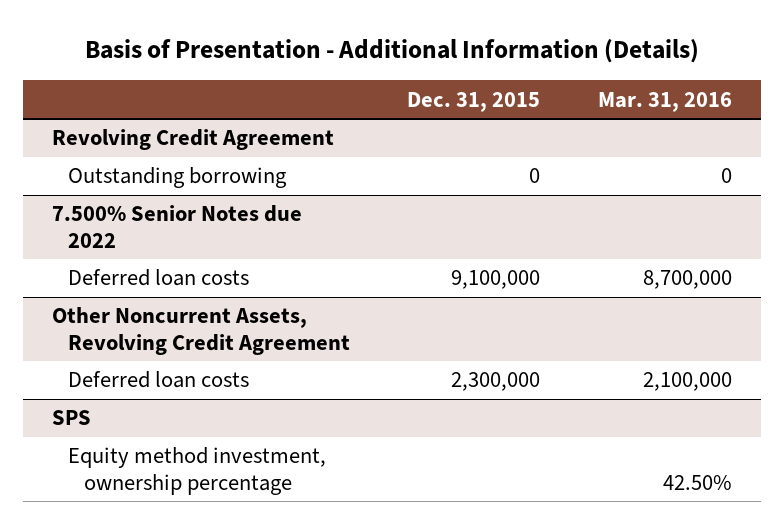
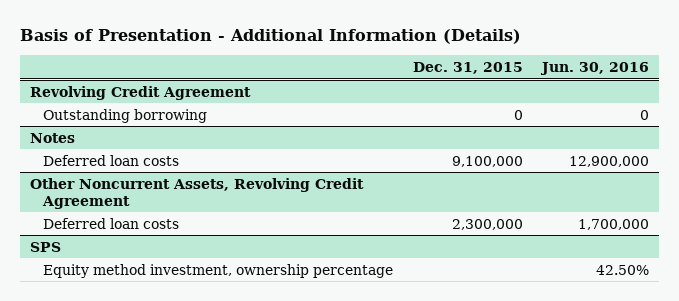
- | Dec. 31, 2015 | Mar. 31, 2016
+ | Dec. 31, 2015 | Jun. 30, 2016
- 7.500% Senior Notes due 2022
+ Notes

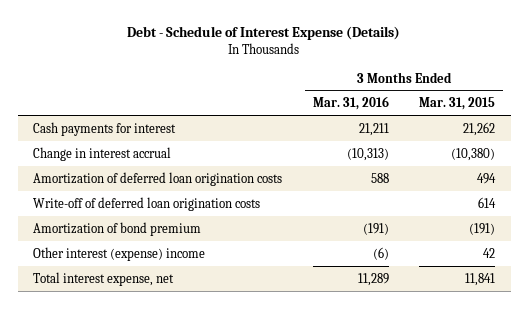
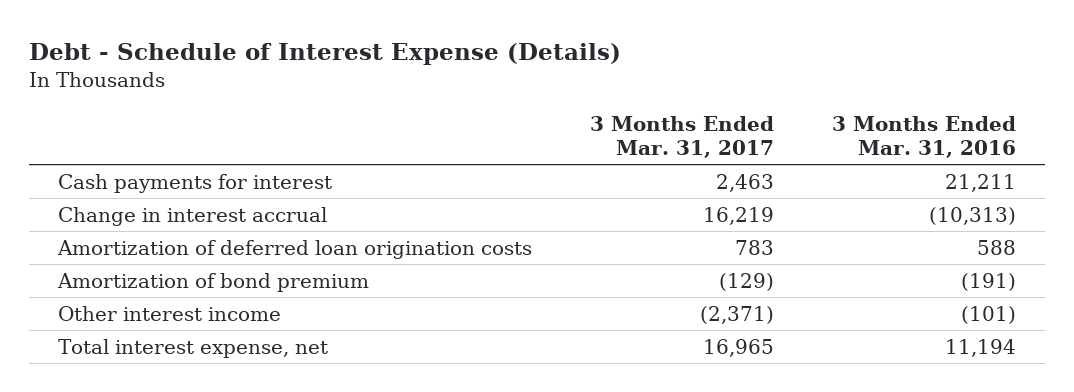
- | 3 Months Ended Mar. 31, 2016 | 3 Months Ended Mar. 31, 2015
+ | 3 Months Ended Mar. 31, 2017 | 3 Months Ended Mar. 31, 2016
- Write-off of deferred loan origination costs | | 614
- Other interest (expense) income | (6) | 42
- Total interest expense, net | 11,289 | 11,841
+ Other interest income | (2,371) | (101)
+ Total interest expense, net | 16,965 | 11,194

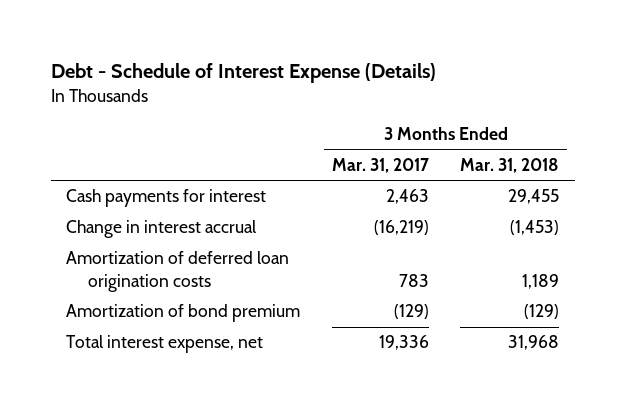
- | 3 Months Ended Mar. 31, 2017 | 3 Months Ended Mar. 31, 2016
+ | 3 Months Ended Mar. 31, 2017 | 3 Months Ended Mar. 31, 2018
- Change in interest accrual | 16,219 | (10,313)
+ Change in interest accrual | (16,219) | (1,453)
- Other interest income | (2,371) | (101)
- Total interest expense, net | 16,965 | 11,194
+ Total interest expense, net | 19,336 | 31,968

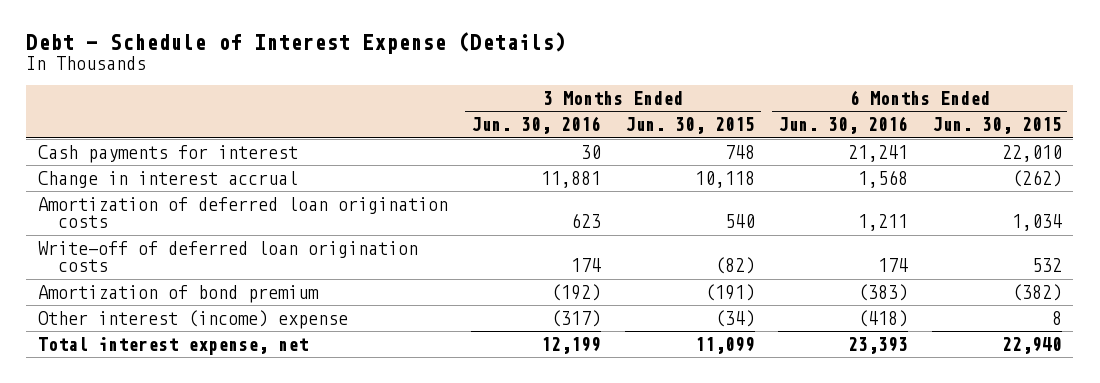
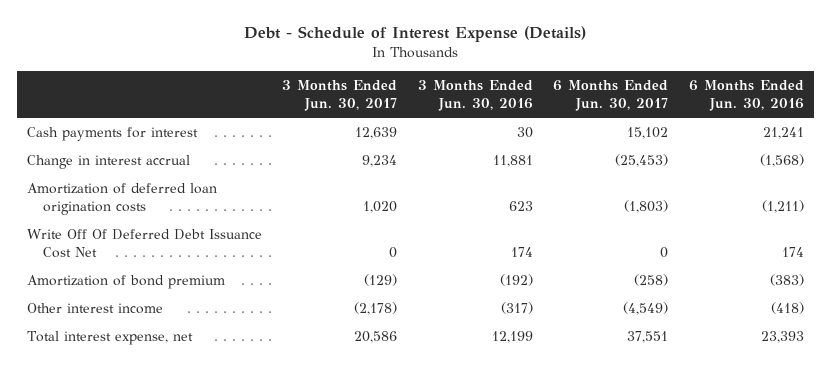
- | 3 Months Ended Jun. 30, 2016 | 3 Months Ended Jun. 30, 2015 | 6 Months Ended Jun. 30, 2016 | 6 Months Ended Jun. 30, 2015
+ | 3 Months Ended Jun. 30, 2017 | 3 Months Ended Jun. 30, 2016 | 6 Months Ended Jun. 30, 2017 | 6 Months Ended Jun. 30, 2016
- Change in interest accrual | 11,881 | 10,118 | 1,568 | (262)
- Amortization of deferred loan origination costs | 623 | 540 | 1,211 | 1,034
- Write-off of deferred loan origination costs | 174 | (82) | 174 | 532
+ Change in interest accrual | 9,234 | 11,881 | (25,453) | (1,568)
+ Amortization of deferred loan origination costs | 1,020 | 623 | (1,803) | (1,211)
+ Write Off Of Deferred Debt Issuance Cost Net | 0 | 174 | 0 | 174
- Other interest (income) expense | (317) | (34) | (418) | 8
+ Other interest income | (2,178) | (317) | (4,549) | (418)

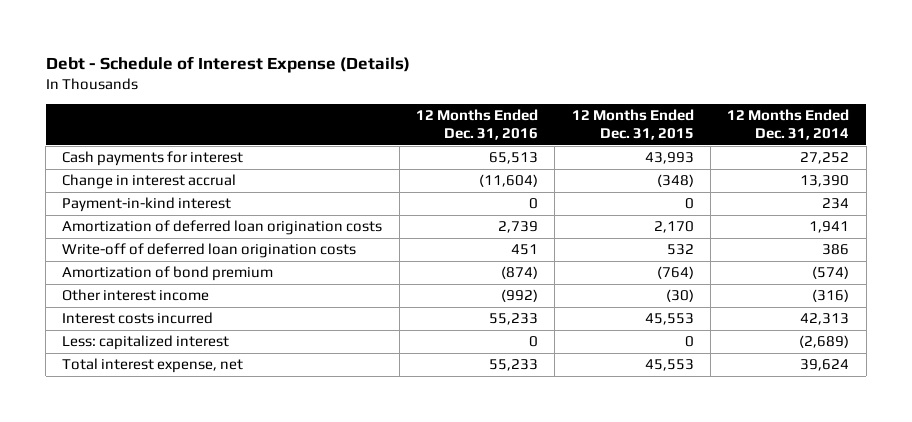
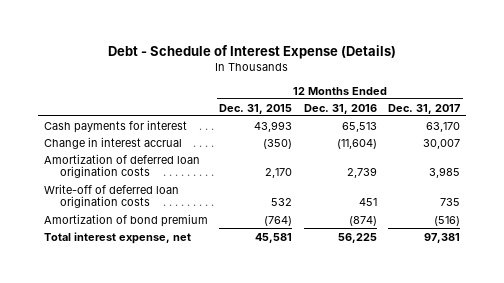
- | 12 Months Ended Dec. 31, 2016 | 12 Months Ended Dec. 31, 2015 | 12 Months Ended Dec. 31, 2014
+ | 12 Months Ended Dec. 31, 2015 | 12 Months Ended Dec. 31, 2016 | 12 Months Ended Dec. 31, 2017
- Change in interest accrual | (11,604) | (348) | 13,390
- Payment-in-kind interest | 0 | 0 | 234
+ Change in interest accrual | (350) | (11,604) | 30,007
- Other interest income | (992) | (30) | (316)
- Interest costs incurred | 55,233 | 45,553 | 42,313
- Less: capitalized interest | 0 | 0 | (2,689)
- Total interest expense, net | 55,233 | 45,553 | 39,624
+ Total interest expense, net | 45,581 | 56,225 | 97,381

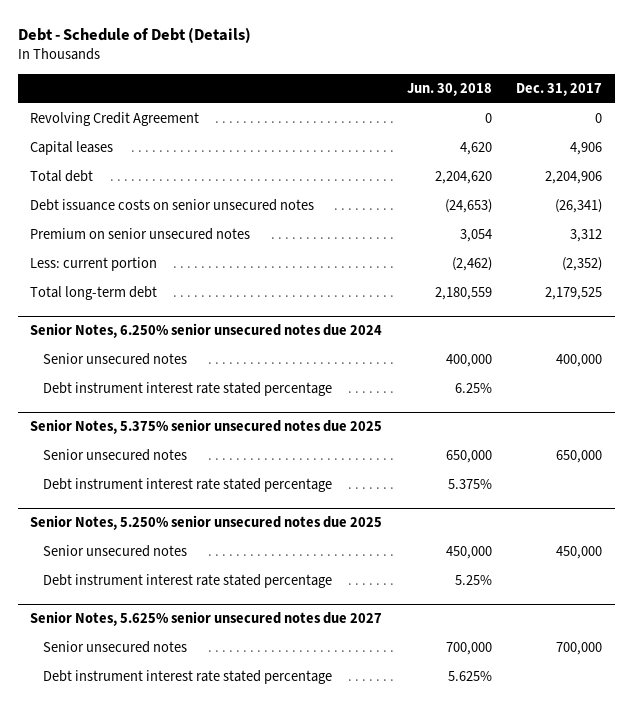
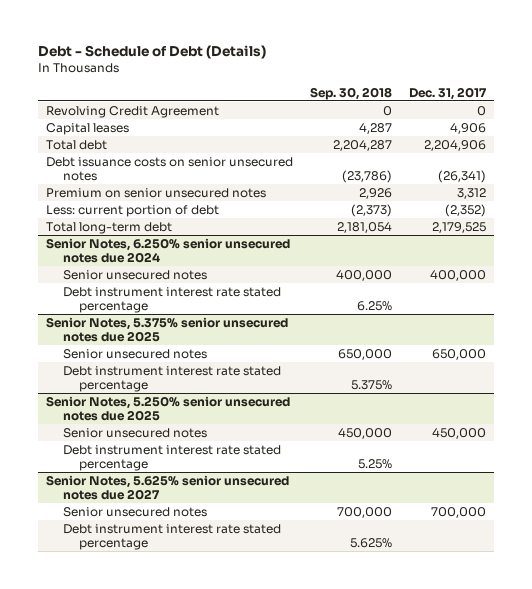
- | Jun. 30, 2018 | Dec. 31, 2017
+ | Sep. 30, 2018 | Dec. 31, 2017
- Less: current portion | (2,462) | (2,352)
+ Less: current portion of debt | (2,373) | (2,352)

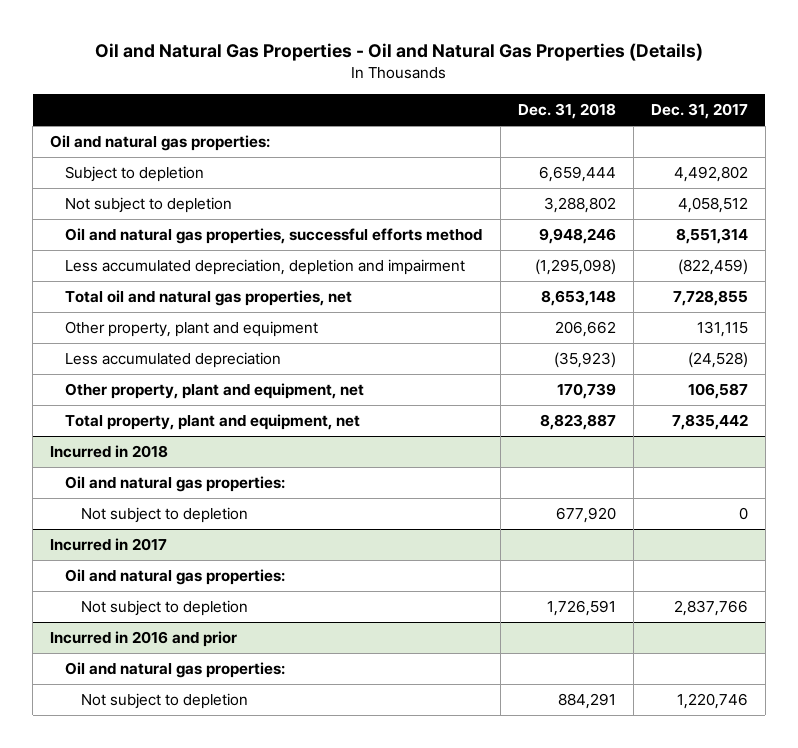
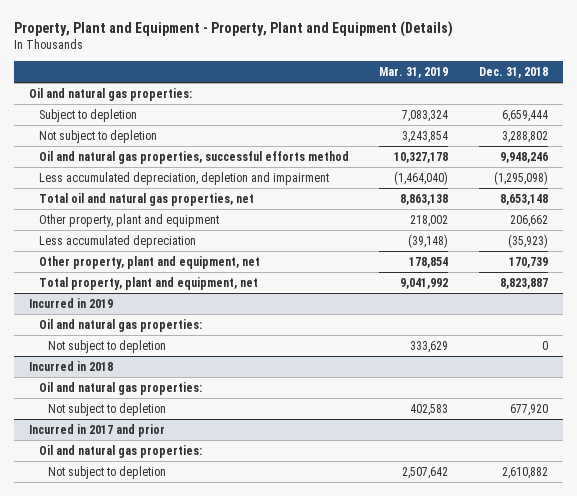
- Oil and Natural Gas Properties - Oil and Natural Gas Properties (Details)
+ Property, Plant and Equipment - Property, Plant and Equipment (Details)
- | Dec. 31, 2018 | Dec. 31, 2017
+ | Mar. 31, 2019 | Dec. 31, 2018
+ Incurred in 2019
+ Oil and natural gas properties:
+ Not subject to depletion | 333,629 | 0
- Incurred in 2017
- Oil and natural gas properties:
- Not subject to depletion | 1,726,591 | 2,837,766
- Incurred in 2016 and prior
+ Incurred in 2017 and prior
- Not subject to depletion | 884,291 | 1,220,746
+ Not subject to depletion | 2,507,642 | 2,610,882

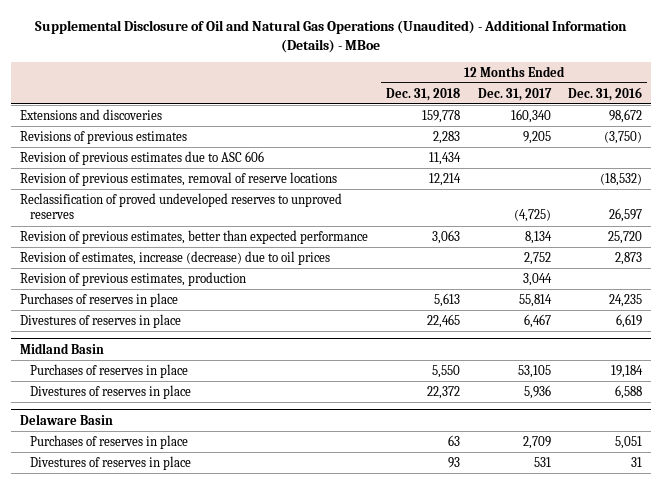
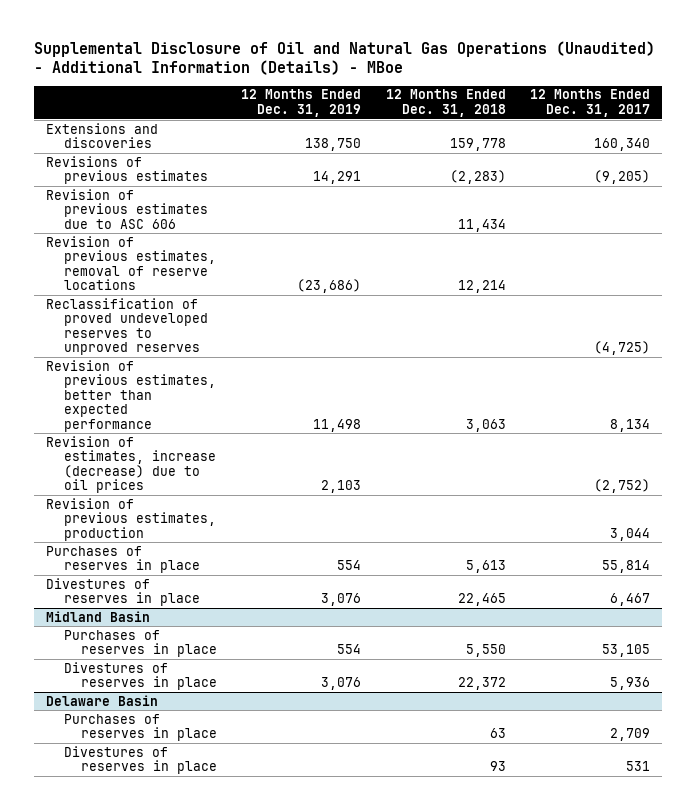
- | 12 Months Ended Dec. 31, 2018 | 12 Months Ended Dec. 31, 2017 | 12 Months Ended Dec. 31, 2016
+ | 12 Months Ended Dec. 31, 2019 | 12 Months Ended Dec. 31, 2018 | 12 Months Ended Dec. 31, 2017
- Revisions of previous estimates | 2,283 | 9,205 | (3,750)
+ Revisions of previous estimates | 14,291 | (2,283) | (9,205)
- Revision of estimates, increase (decrease) due to oil prices | | 2,752 | 2,873
+ Revision of estimates, increase (decrease) due to oil prices | 2,103 | | (2,752)

